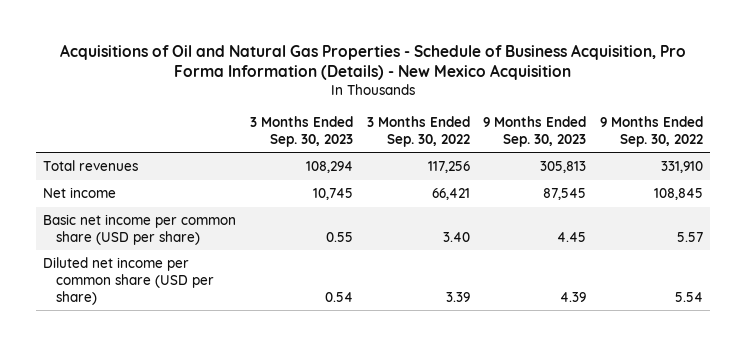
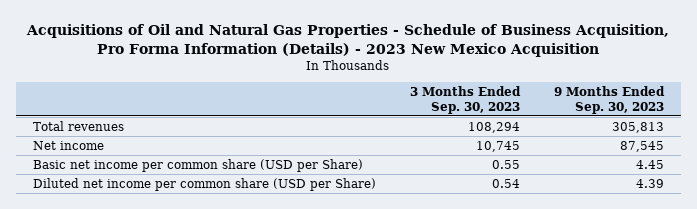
- Acquisitions of Oil and Natural Gas Properties - Schedule of Business Acquisition, Pro Forma Information (Details) - New Mexico Acquisition
+ Acquisitions of Oil and Natural Gas Properties - Schedule of Business Acquisition, Pro Forma Information (Details) - 2023 New Mexico Acquisition
- | 3 Months Ended Sep. 30, 2023 | 3 Months Ended Sep. 30, 2022 | 9 Months Ended Sep. 30, 2023 | 9 Months Ended Sep. 30, 2022
+ | 3 Months Ended Sep. 30, 2023 | 9 Months Ended Sep. 30, 2023
- Basic net income per common share (USD per share) | 0.55 | 3.40 | 4.45 | 5.57
- Diluted net income per common share (USD per share) | 0.54 | 3.39 | 4.39 | 5.54
+ Basic net income per common share (USD per Share) | 0.55 | 4.45
+ Diluted net income per common share (USD per Share) | 0.54 | 4.39

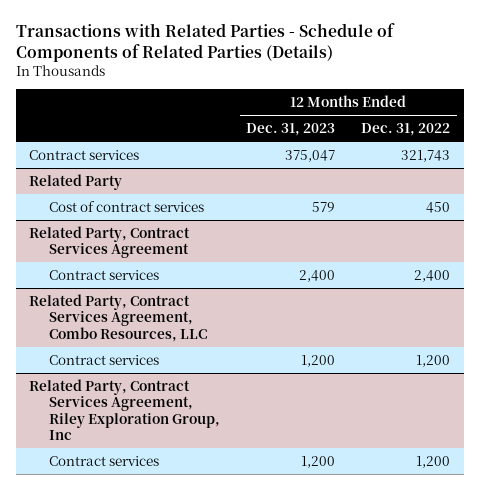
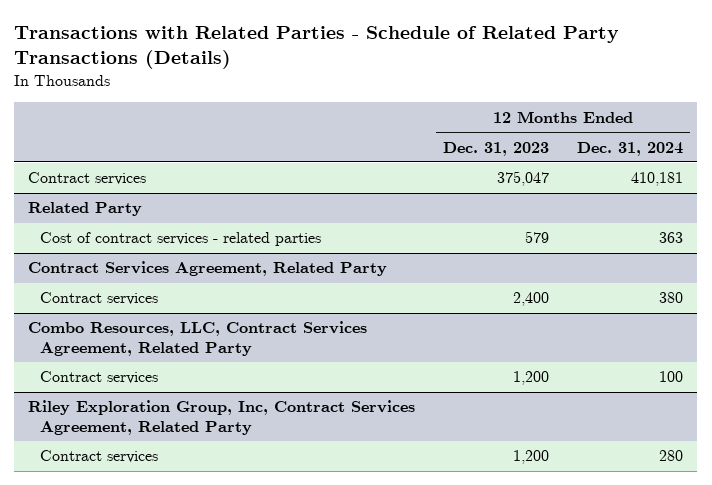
- Transactions with Related Parties - Schedule of Components of Related Parties (Details)
+ Transactions with Related Parties - Schedule of Related Party Transactions (Details)
- | 12 Months Ended Dec. 31, 2023 | 12 Months Ended Dec. 31, 2022
+ | 12 Months Ended Dec. 31, 2023 | 12 Months Ended Dec. 31, 2024
@ Related Party
- Cost of contract services | 579 | 450
- Related Party, Contract Services Agreement
@ Related Party
+ Cost of contract services - related parties | 579 | 363
+ Contract Services Agreement, Related Party
- Related Party, Contract Services Agreement, Combo Resources, LLC
+ Combo Resources, LLC, Contract Services Agreement, Related Party
- Related Party, Contract Services Agreement, Riley Exploration Group, Inc
+ Riley Exploration Group, Inc, Contract Services Agreement, Related Party

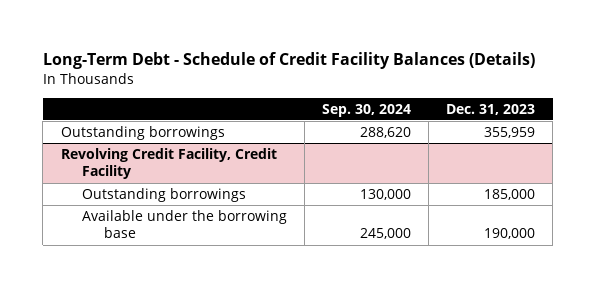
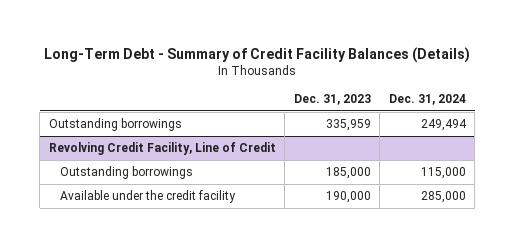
- Long-Term Debt - Schedule of Credit Facility Balances (Details)
+ Long-Term Debt - Summary of Credit Facility Balances (Details)
- | Sep. 30, 2024 | Dec. 31, 2023
+ | Dec. 31, 2023 | Dec. 31, 2024
- Outstanding borrowings | 288,620 | 355,959
- Revolving Credit Facility, Credit Facility
+ Outstanding borrowings | 335,959 | 249,494
+ Revolving Credit Facility, Line of Credit
- Available under the borrowing base | 245,000 | 190,000
+ Available under the credit facility | 190,000 | 285,000

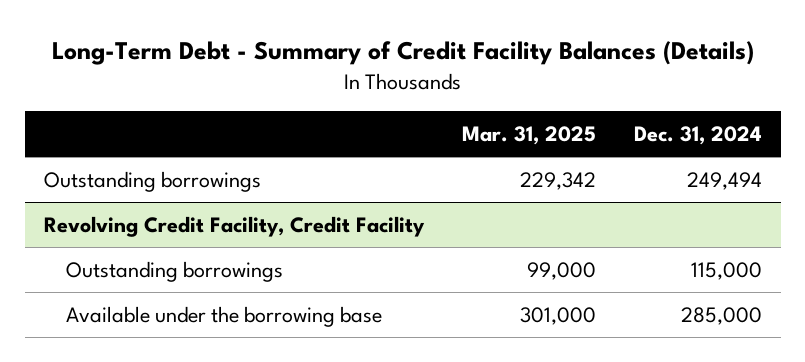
- | Dec. 31, 2023 | Dec. 31, 2024
+ | Mar. 31, 2025 | Dec. 31, 2024
- Revolving Credit Facility, Line of Credit
+ Revolving Credit Facility, Credit Facility
- Available under the credit facility | 190,000 | 285,000
+ Available under the borrowing base | 301,000 | 285,000

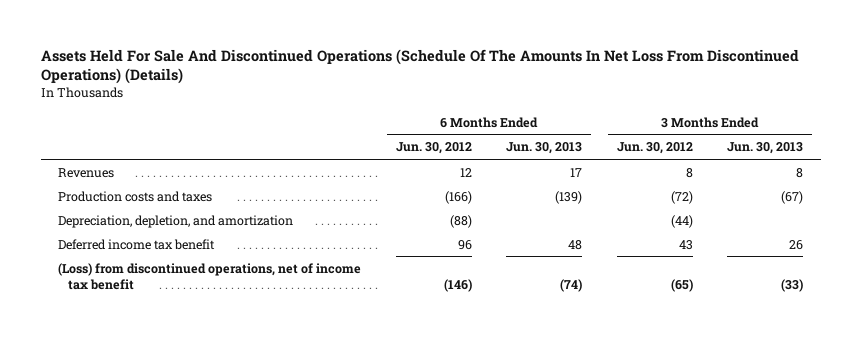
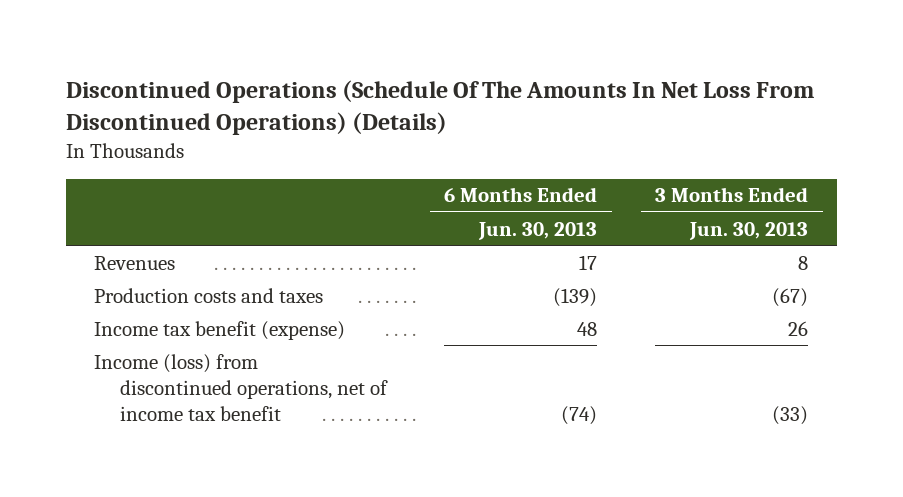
- Assets Held For Sale And Discontinued Operations (Schedule Of The Amounts In Net Loss From Discontinued Operations) (Details)
+ Discontinued Operations (Schedule Of The Amounts In Net Loss From Discontinued Operations) (Details)
- | 6 Months Ended Jun. 30, 2012 | 6 Months Ended Jun. 30, 2013 | 3 Months Ended Jun. 30, 2012 | 3 Months Ended Jun. 30, 2013
+ | 6 Months Ended Jun. 30, 2013 | 3 Months Ended Jun. 30, 2013
- Depreciation, depletion, and amortization | (88) | | (44) |
- Deferred income tax benefit | 96 | 48 | 43 | 26
- (Loss) from discontinued operations, net of income tax benefit | (146) | (74) | (65) | (33)
+ Income tax benefit (expense) | 48 | 26
+ Income (loss) from discontinued operations, net of income tax benefit | (74) | (33)

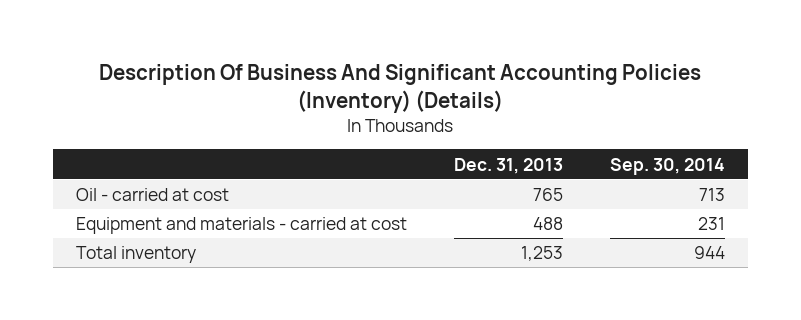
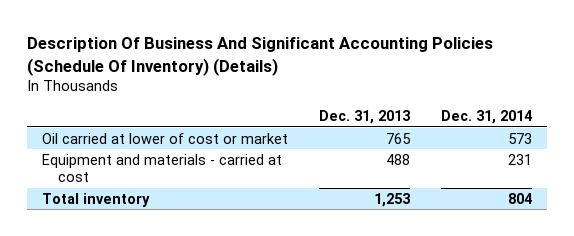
- Description Of Business And Significant Accounting Policies (Inventory) (Details)
+ Description Of Business And Significant Accounting Policies (Schedule Of Inventory) (Details)
- | Dec. 31, 2013 | Sep. 30, 2014
+ | Dec. 31, 2013 | Dec. 31, 2014
- Oil - carried at cost | 765 | 713
+ Oil carried at lower of cost or market | 765 | 573

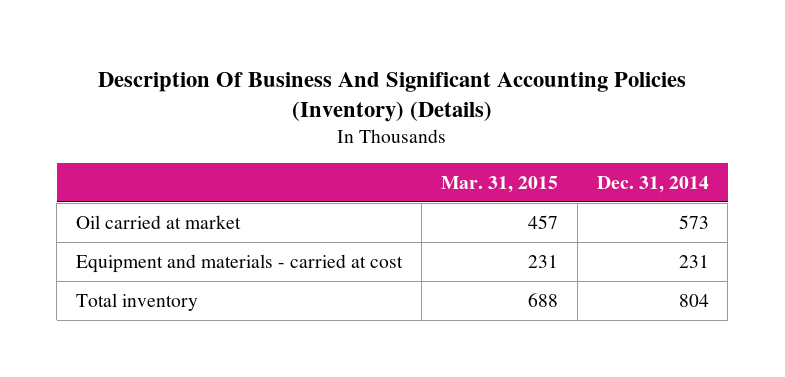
- Description Of Business And Significant Accounting Policies (Schedule Of Inventory) (Details)
+ Description Of Business And Significant Accounting Policies (Inventory) (Details)
- | Dec. 31, 2013 | Dec. 31, 2014
+ | Mar. 31, 2015 | Dec. 31, 2014
- Oil carried at lower of cost or market | 765 | 573
+ Oil carried at market | 457 | 573

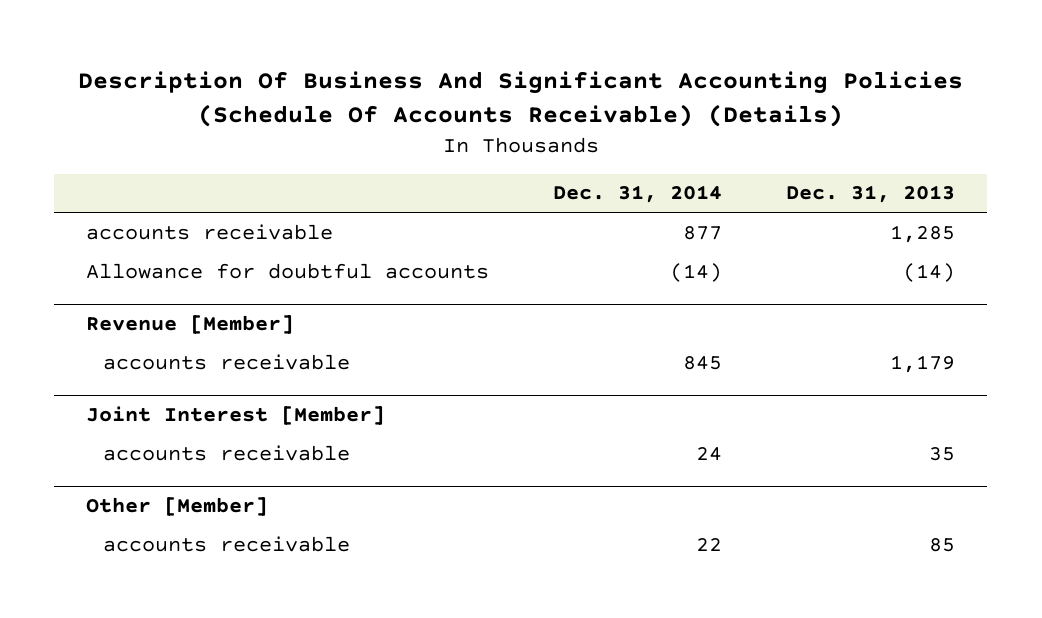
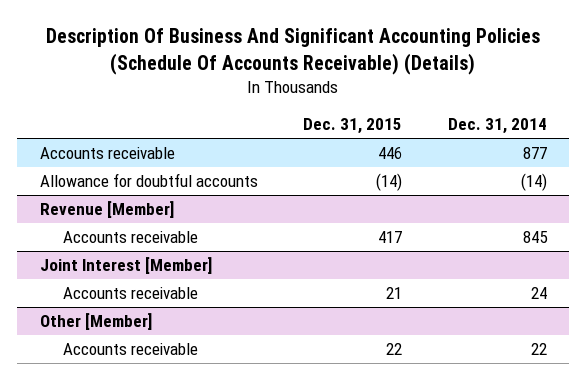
- | Dec. 31, 2014 | Dec. 31, 2013
+ | Dec. 31, 2015 | Dec. 31, 2014
- accounts receivable | 877 | 1,285
+ Accounts receivable | 446 | 877
@ Revenue [Member]
- accounts receivable | 845 | 1,179
+ Accounts receivable | 417 | 845
@ Joint Interest [Member]
- accounts receivable | 24 | 35
+ Accounts receivable | 21 | 24
@ Other [Member]
- accounts receivable | 22 | 85
+ Accounts receivable | 22 | 22

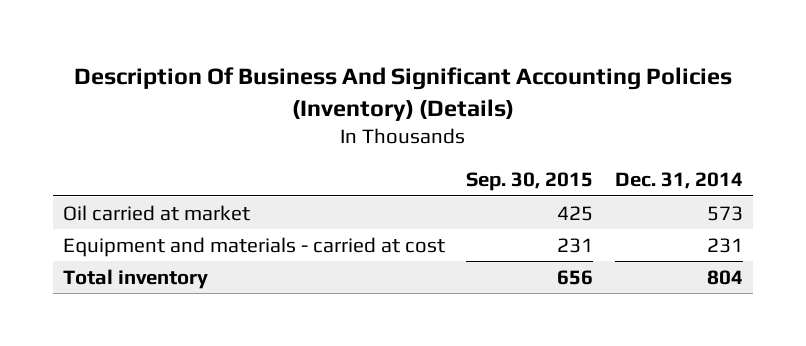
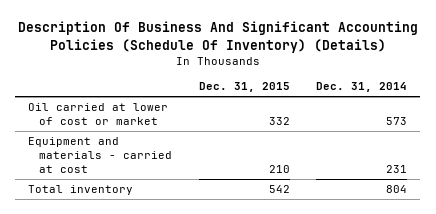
- Description Of Business And Significant Accounting Policies (Inventory) (Details)
+ Description Of Business And Significant Accounting Policies (Schedule Of Inventory) (Details)
- | Sep. 30, 2015 | Dec. 31, 2014
+ | Dec. 31, 2015 | Dec. 31, 2014
- Oil carried at market | 425 | 573
+ Oil carried at lower of cost or market | 332 | 573

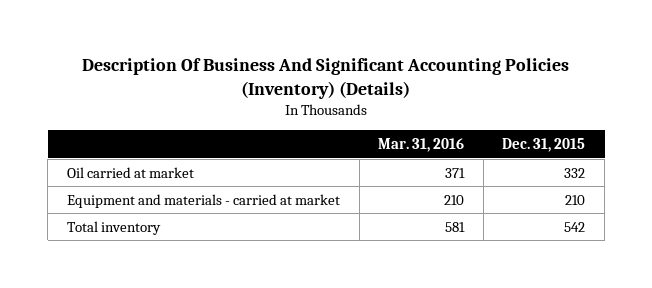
- Description Of Business And Significant Accounting Policies (Schedule Of Inventory) (Details)
+ Description Of Business And Significant Accounting Policies (Inventory) (Details)
- | Dec. 31, 2015 | Dec. 31, 2014
+ | Mar. 31, 2016 | Dec. 31, 2015
- Oil carried at lower of cost or market | 332 | 573
- Equipment and materials - carried at cost | 210 | 231
+ Oil carried at market | 371 | 332
+ Equipment and materials - carried at market | 210 | 210

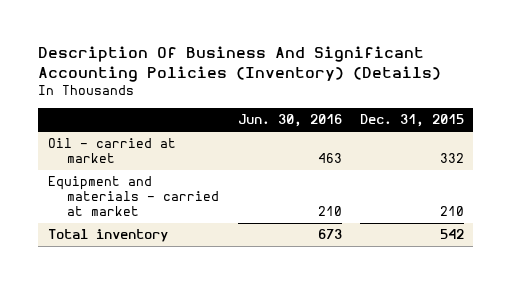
- | Mar. 31, 2016 | Dec. 31, 2015
+ | Jun. 30, 2016 | Dec. 31, 2015
- Oil carried at market | 371 | 332
+ Oil - carried at market | 463 | 332

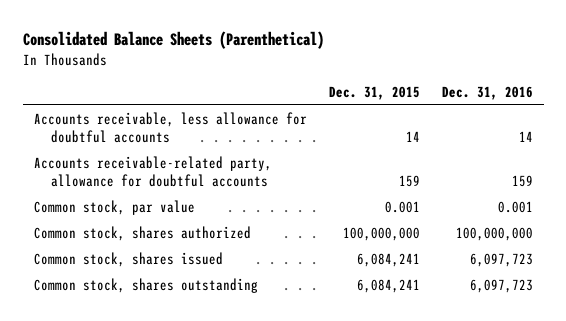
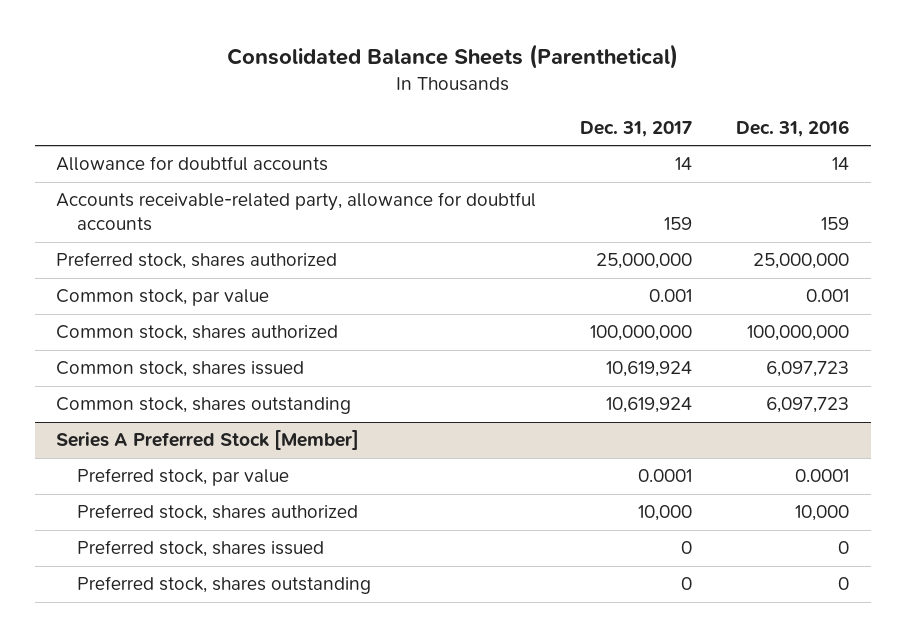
- | Dec. 31, 2015 | Dec. 31, 2016
+ | Dec. 31, 2017 | Dec. 31, 2016
- Accounts receivable, less allowance for doubtful accounts | 14 | 14
+ Allowance for doubtful accounts | 14 | 14
+ Preferred stock, shares authorized | 25,000,000 | 25,000,000
+ Series A Preferred Stock [Member]
+ Preferred stock, par value | 0.0001 | 0.0001
+ Preferred stock, shares authorized | 10,000 | 10,000
+ Preferred stock, shares issued | 0 | 0
+ Preferred stock, shares outstanding | 0 | 0

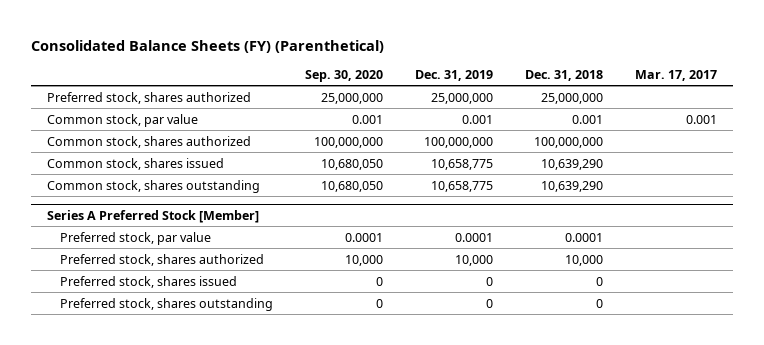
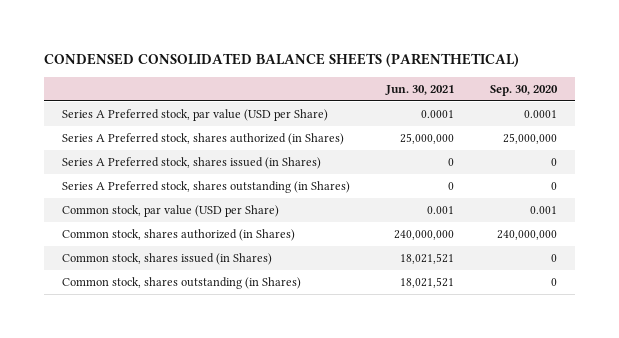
- Consolidated Balance Sheets (FY) (Parenthetical)
+ CONDENSED CONSOLIDATED BALANCE SHEETS (PARENTHETICAL)
- | Sep. 30, 2020 | Dec. 31, 2019 | Dec. 31, 2018 | Mar. 17, 2017
+ | Jun. 30, 2021 | Sep. 30, 2020
- Preferred stock, shares authorized | 25,000,000 | 25,000,000 | 25,000,000 |
- Common stock, par value | 0.001 | 0.001 | 0.001 | 0.001
- Common stock, shares authorized | 100,000,000 | 100,000,000 | 100,000,000 |
- Common stock, shares issued | 10,680,050 | 10,658,775 | 10,639,290 |
- Common stock, shares outstanding | 10,680,050 | 10,658,775 | 10,639,290 |
- Series A Preferred Stock [Member]
- Preferred stock, par value | 0.0001 | 0.0001 | 0.0001 |
- Preferred stock, shares authorized | 10,000 | 10,000 | 10,000 |
- Preferred stock, shares issued | 0 | 0 | 0 |
- Preferred stock, shares outstanding | 0 | 0 | 0 |
+ Series A Preferred stock, par value (USD per Share) | 0.0001 | 0.0001
+ Series A Preferred stock, shares authorized (in Shares) | 25,000,000 | 25,000,000
+ Series A Preferred stock, shares issued (in Shares) | 0 | 0
+ Series A Preferred stock, shares outstanding (in Shares) | 0 | 0
+ Common stock, par value (USD per Share) | 0.001 | 0.001
+ Common stock, shares authorized (in Shares) | 240,000,000 | 240,000,000
+ Common stock, shares issued (in Shares) | 18,021,521 | 0
+ Common stock, shares outstanding (in Shares) | 18,021,521 | 0

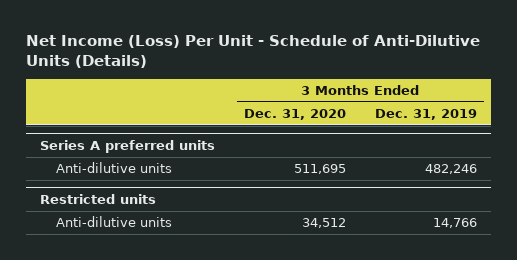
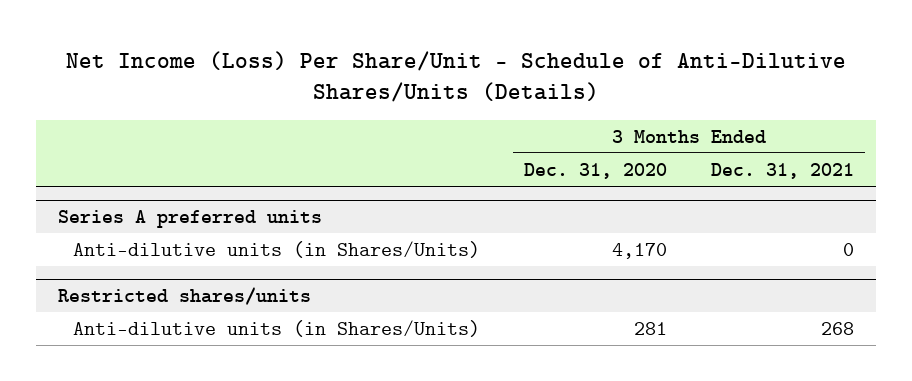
- Net Income (Loss) Per Unit - Schedule of Anti-Dilutive Units (Details)
+ Net Income (Loss) Per Share/Unit - Schedule of Anti-Dilutive Shares/Units (Details)
- | 3 Months Ended Dec. 31, 2020 | 3 Months Ended Dec. 31, 2019
+ | 3 Months Ended Dec. 31, 2020 | 3 Months Ended Dec. 31, 2021
@ Series A preferred units
- Anti-dilutive units | 511,695 | 482,246
- Restricted units
- Anti-dilutive units | 34,512 | 14,766
@ Series A preferred units
+ Anti-dilutive units (in Shares/Units) | 4,170 | 0
+ Restricted shares/units
+ Anti-dilutive units (in Shares/Units) | 281 | 268

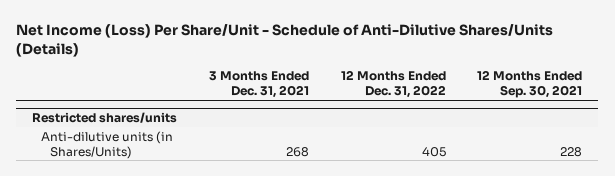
- | 3 Months Ended Dec. 31, 2020 | 3 Months Ended Dec. 31, 2021
+ | 3 Months Ended Dec. 31, 2021 | 12 Months Ended Dec. 31, 2022 | 12 Months Ended Sep. 30, 2021
- Series A preferred units
- Anti-dilutive units (in Shares/Units) | 4,170 | 0

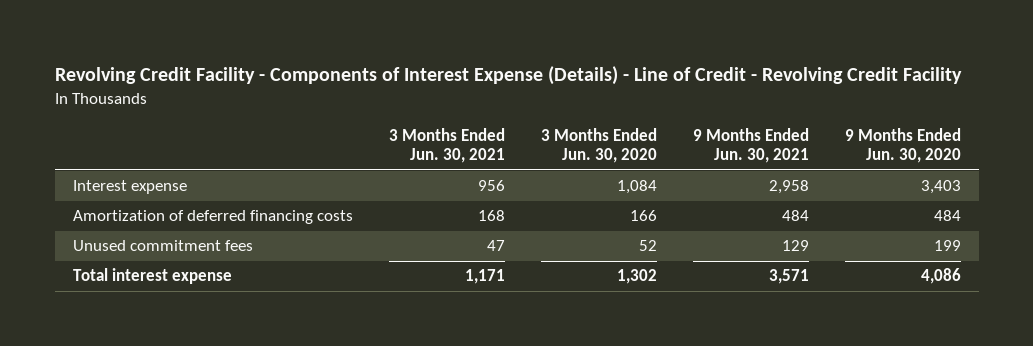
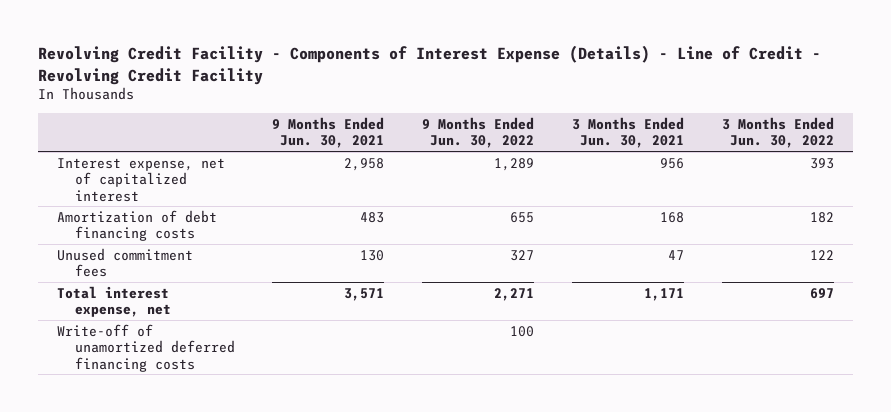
- | 3 Months Ended Jun. 30, 2021 | 3 Months Ended Jun. 30, 2020 | 9 Months Ended Jun. 30, 2021 | 9 Months Ended Jun. 30, 2020
+ | 9 Months Ended Jun. 30, 2021 | 9 Months Ended Jun. 30, 2022 | 3 Months Ended Jun. 30, 2021 | 3 Months Ended Jun. 30, 2022
- Interest expense | 956 | 1,084 | 2,958 | 3,403
- Amortization of deferred financing costs | 168 | 166 | 484 | 484
- Unused commitment fees | 47 | 52 | 129 | 199
- Total interest expense | 1,171 | 1,302 | 3,571 | 4,086
+ Interest expense, net of capitalized interest | 2,958 | 1,289 | 956 | 393
+ Amortization of debt financing costs | 483 | 655 | 168 | 182
+ Unused commitment fees | 130 | 327 | 47 | 122
+ Total interest expense, net | 3,571 | 2,271 | 1,171 | 697
+ Write-off of unamortized deferred financing costs | | 100 | |

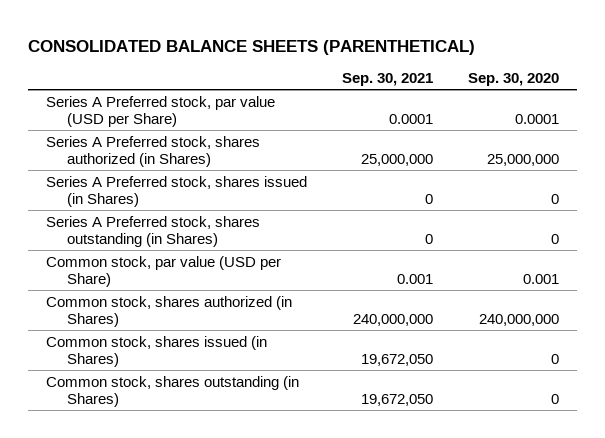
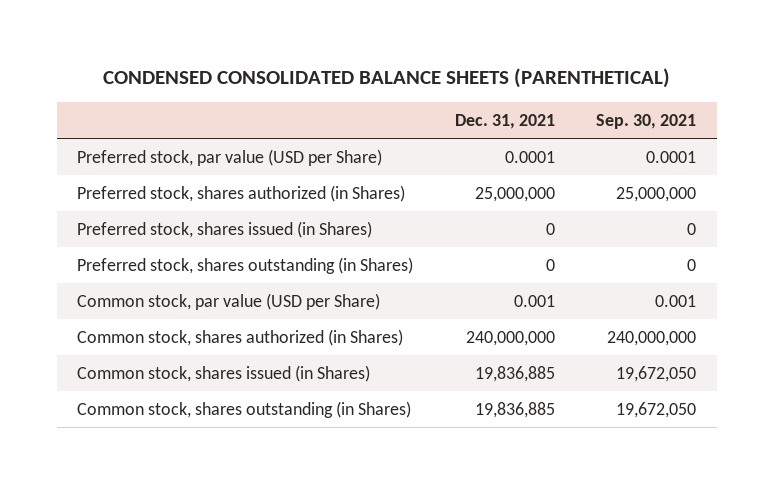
- CONSOLIDATED BALANCE SHEETS (PARENTHETICAL)
+ CONDENSED CONSOLIDATED BALANCE SHEETS (PARENTHETICAL)
- | Sep. 30, 2021 | Sep. 30, 2020
+ | Dec. 31, 2021 | Sep. 30, 2021
- Series A Preferred stock, par value (USD per Share) | 0.0001 | 0.0001
- Series A Preferred stock, shares authorized (in Shares) | 25,000,000 | 25,000,000
- Series A Preferred stock, shares issued (in Shares) | 0 | 0
- Series A Preferred stock, shares outstanding (in Shares) | 0 | 0
+ Preferred stock, par value (USD per Share) | 0.0001 | 0.0001
+ Preferred stock, shares authorized (in Shares) | 25,000,000 | 25,000,000
+ Preferred stock, shares issued (in Shares) | 0 | 0
+ Preferred stock, shares outstanding (in Shares) | 0 | 0

